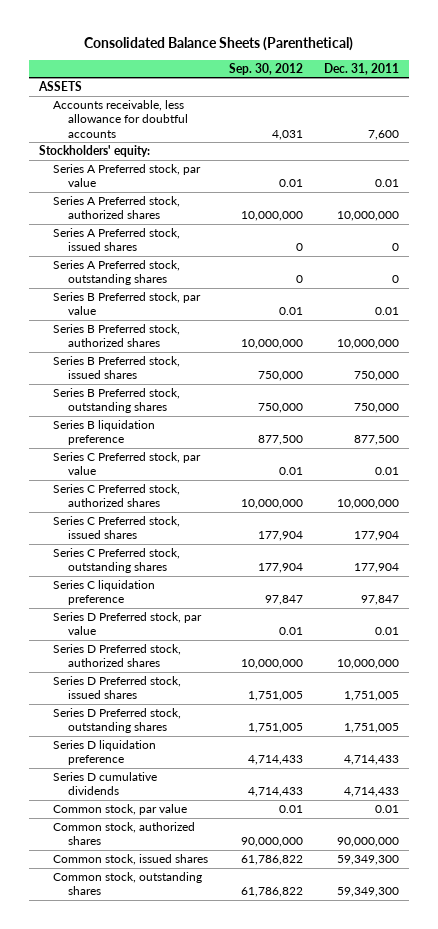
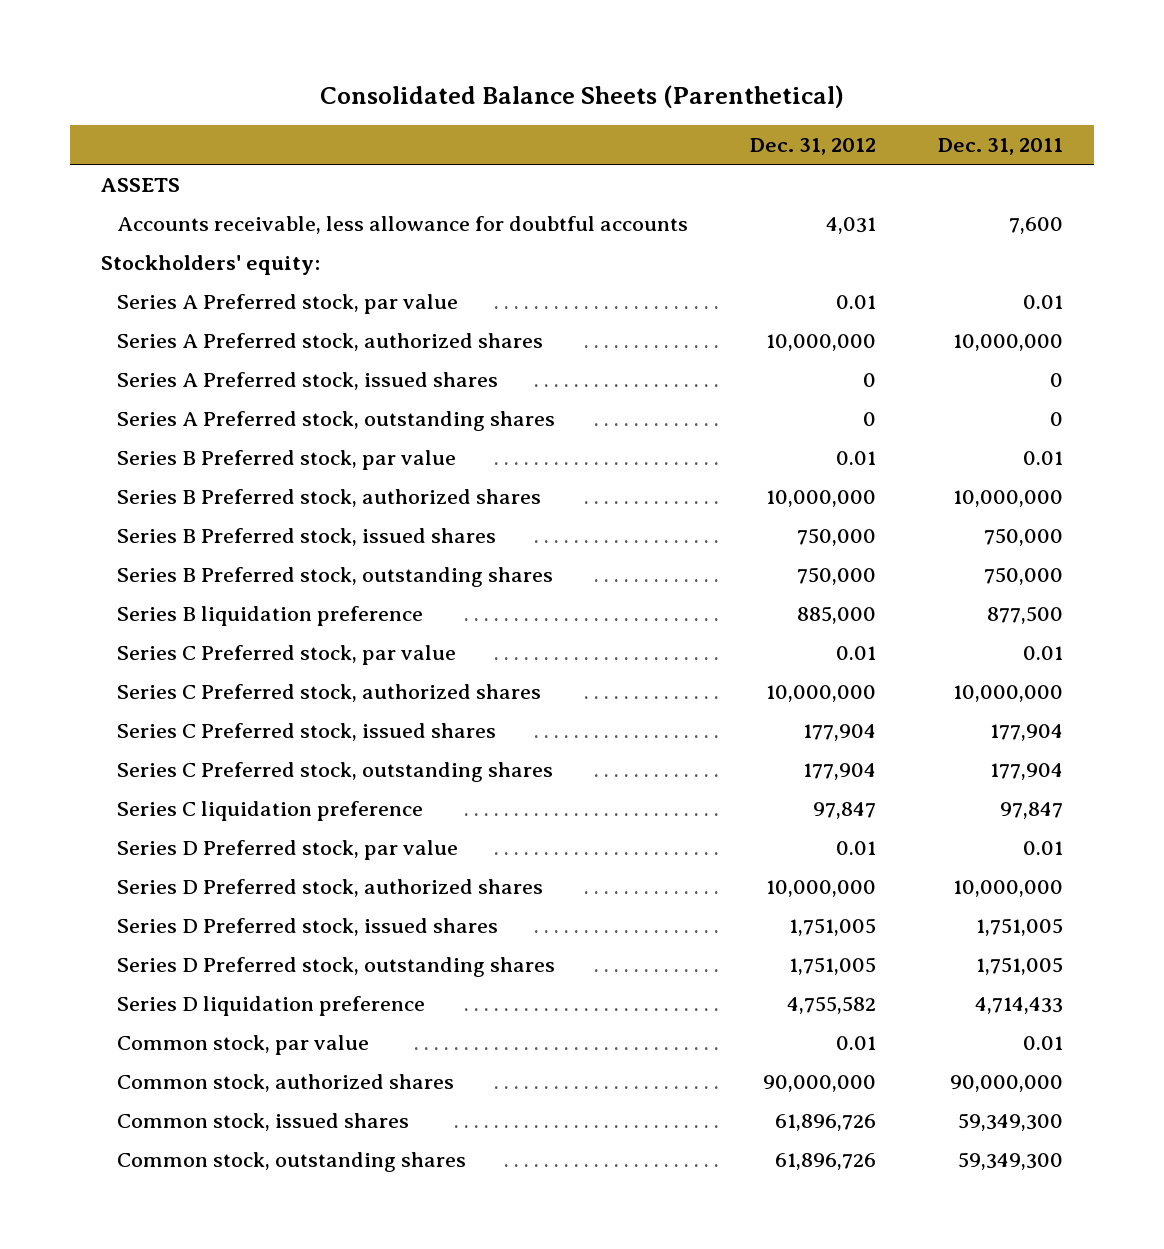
- | Sep. 30, 2012 | Dec. 31, 2011
+ | Dec. 31, 2012 | Dec. 31, 2011
- Series D cumulative dividends | 4,714,433 | 4,714,433

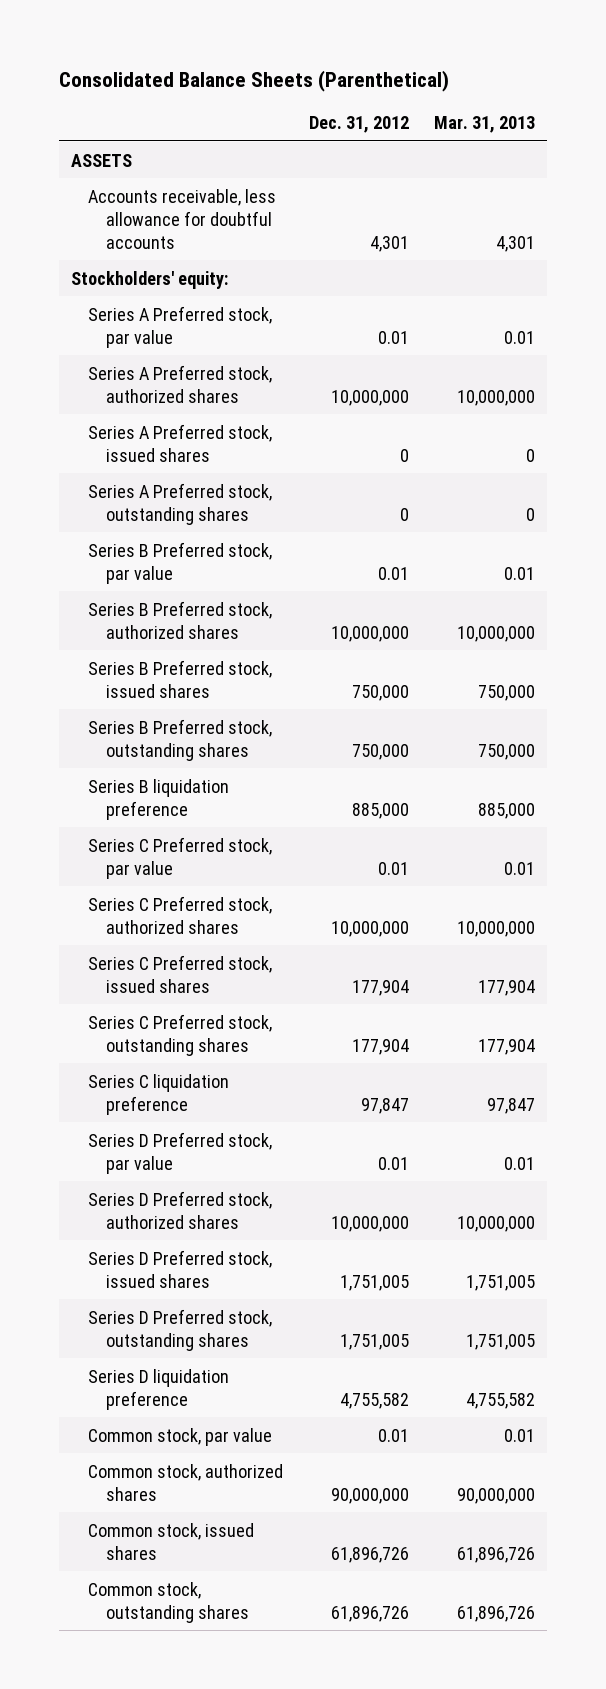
- | Dec. 31, 2012 | Dec. 31, 2011
+ | Dec. 31, 2012 | Mar. 31, 2013
- Accounts receivable, less allowance for doubtful accounts | 4,031 | 7,600
+ Accounts receivable, less allowance for doubtful accounts | 4,301 | 4,301

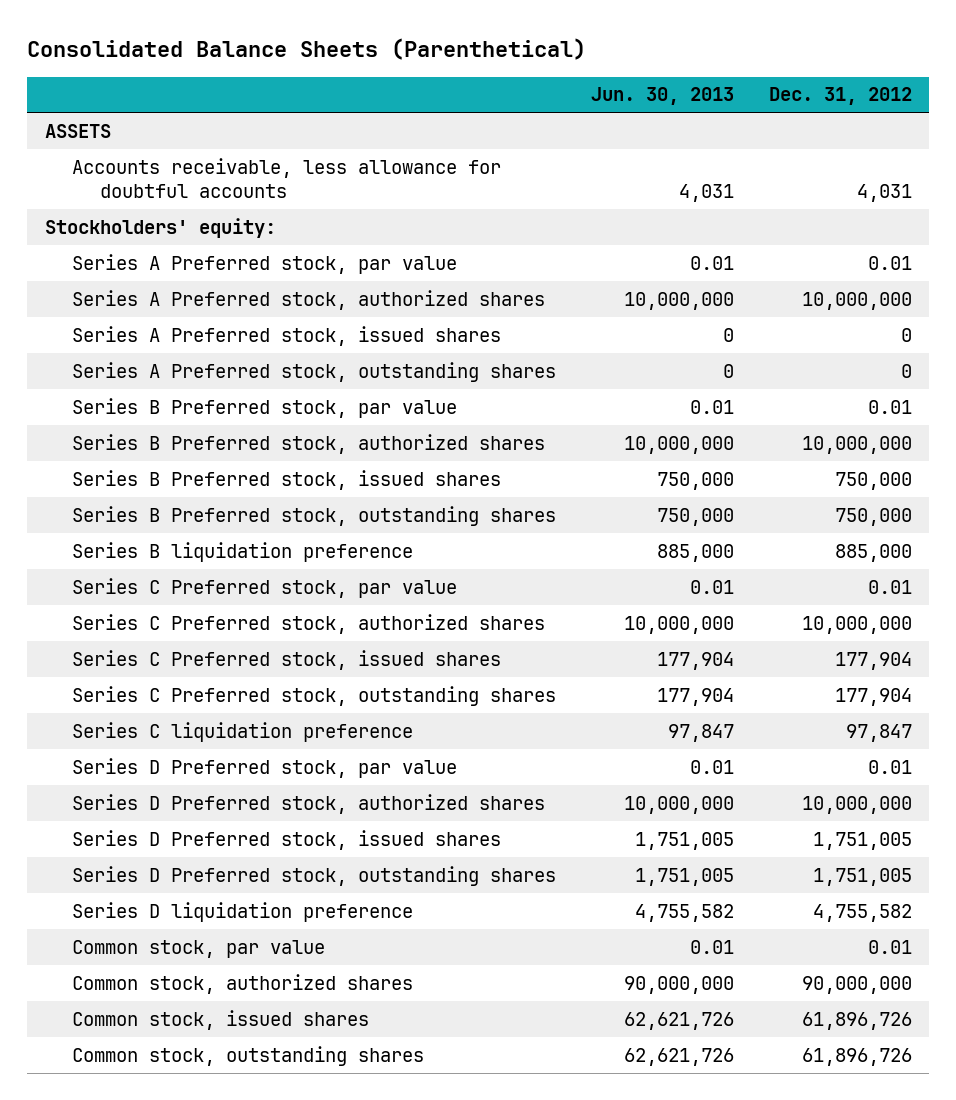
- | Dec. 31, 2012 | Mar. 31, 2013
+ | Jun. 30, 2013 | Dec. 31, 2012
- Accounts receivable, less allowance for doubtful accounts | 4,301 | 4,301
+ Accounts receivable, less allowance for doubtful accounts | 4,031 | 4,031

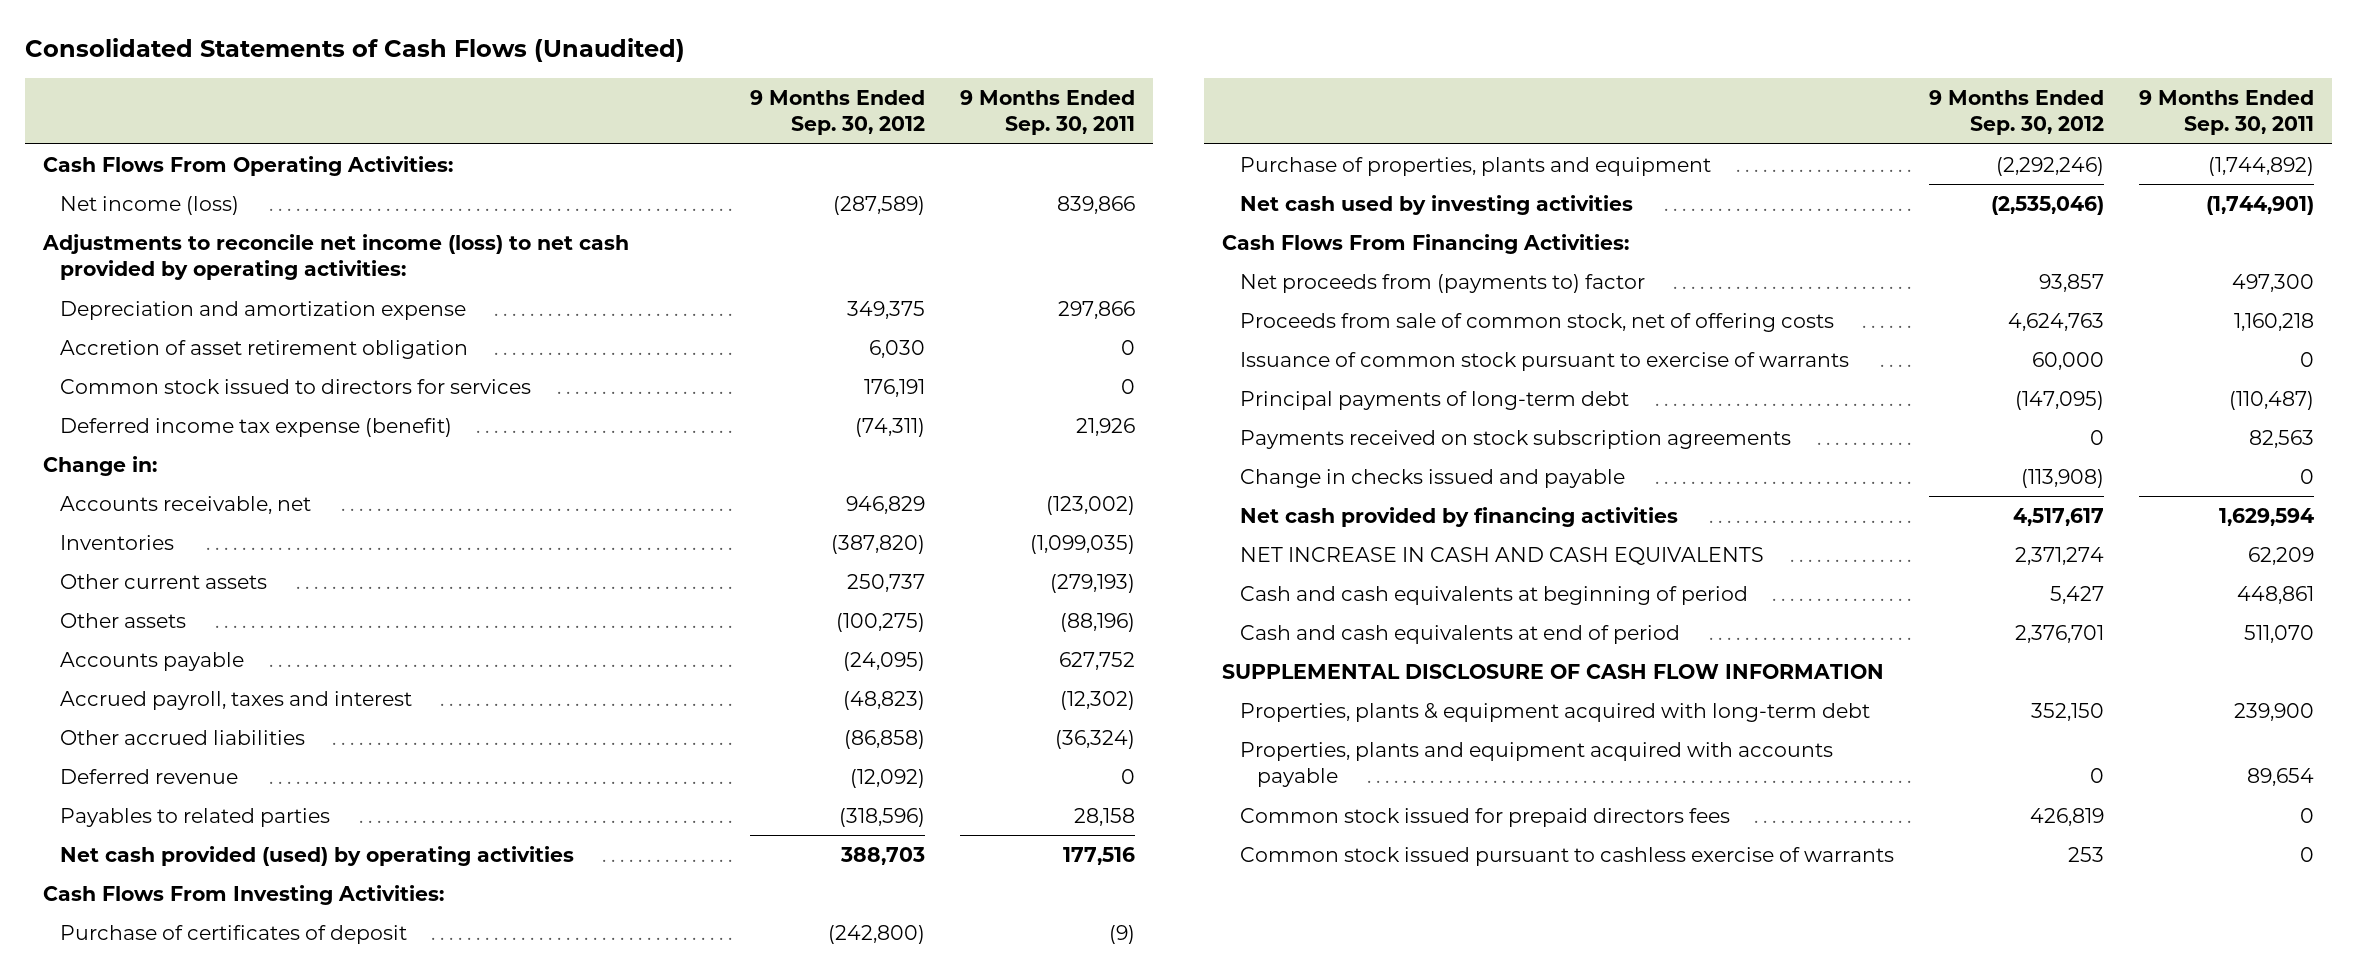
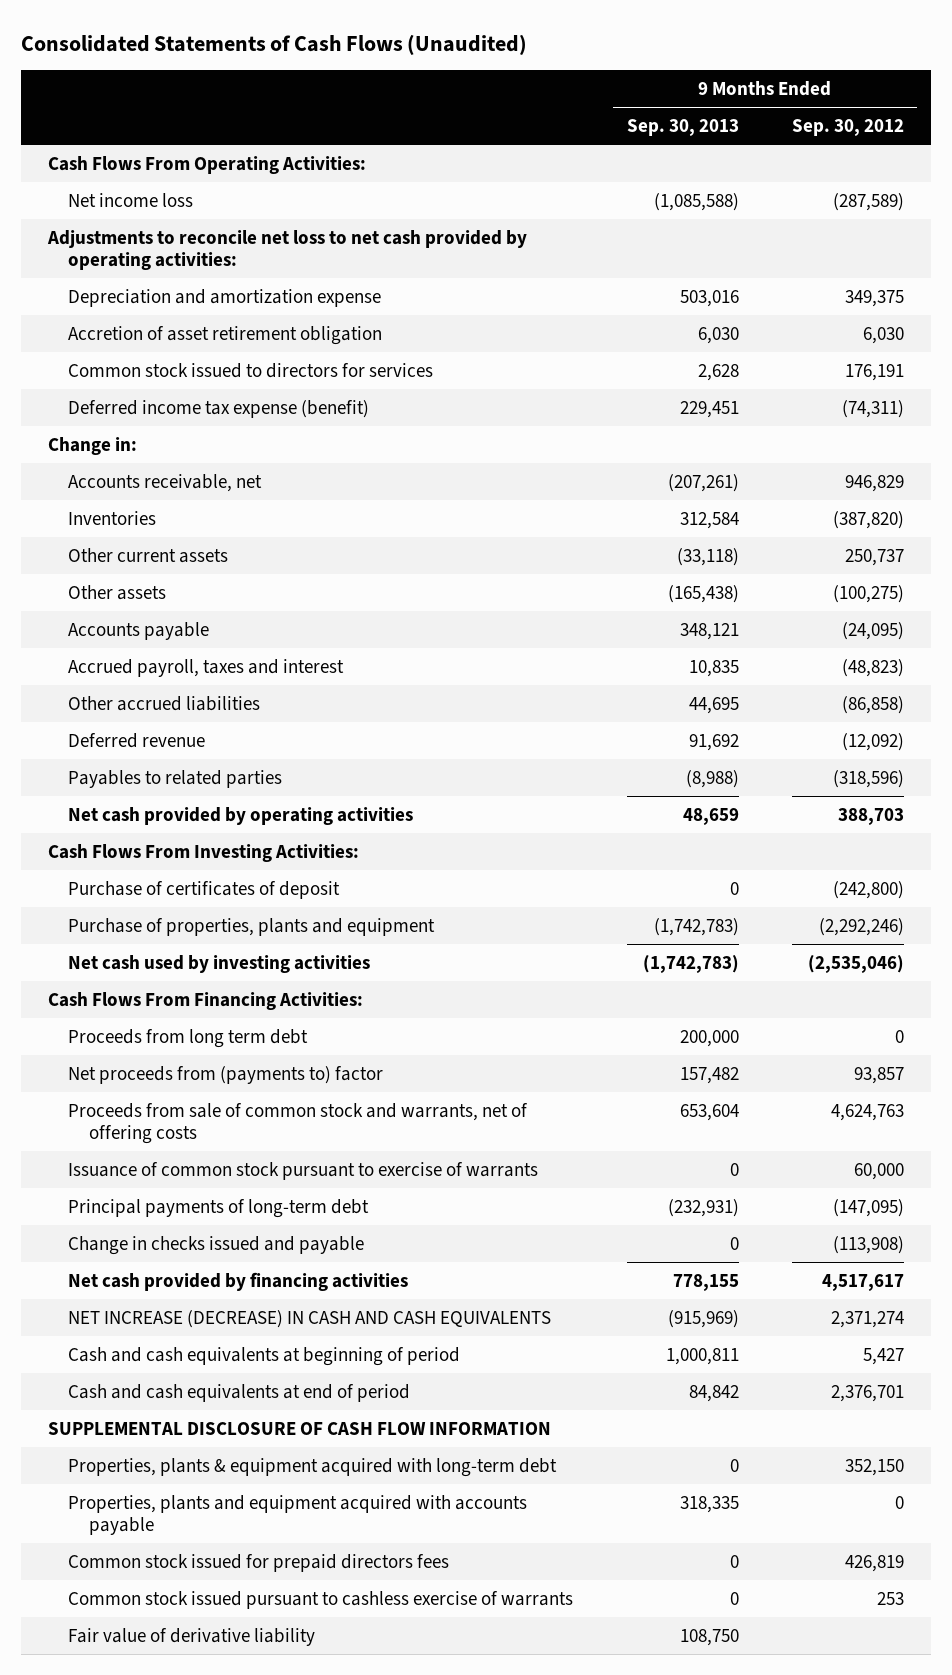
- | 9 Months Ended Sep. 30, 2012 | 9 Months Ended Sep. 30, 2011
+ | 9 Months Ended Sep. 30, 2013 | 9 Months Ended Sep. 30, 2012
- Net income (loss) | (287,589) | 839,866
- Adjustments to reconcile net income (loss) to net cash provided by operating activities:
+ Net income loss | (1,085,588) | (287,589)
+ Adjustments to reconcile net loss to net cash provided by operating activities:
- Net cash provided (used) by operating activities | 388,703 | 177,516
+ Net cash provided by operating activities | 48,659 | 388,703
+ Proceeds from long term debt | 200,000 | 0
- Proceeds from sale of common stock, net of offering costs | 4,624,763 | 1,160,218
+ Proceeds from sale of common stock and warrants, net of offering costs | 653,604 | 4,624,763
- Payments received on stock subscription agreements | 0 | 82,563
- NET INCREASE IN CASH AND CASH EQUIVALENTS | 2,371,274 | 62,209
+ NET INCREASE (DECREASE) IN CASH AND CASH EQUIVALENTS | (915,969) | 2,371,274
+ Fair value of derivative liability | 108,750 |

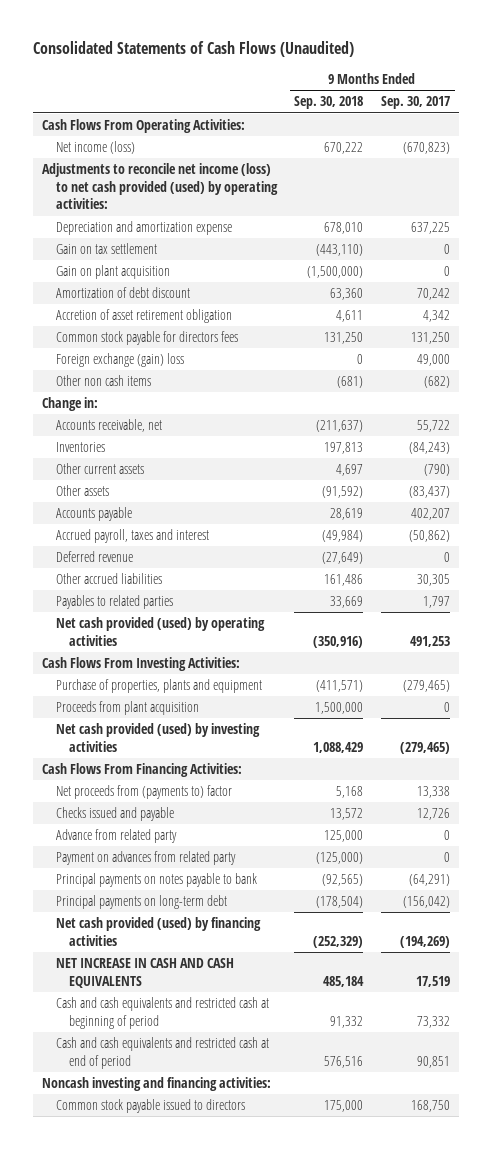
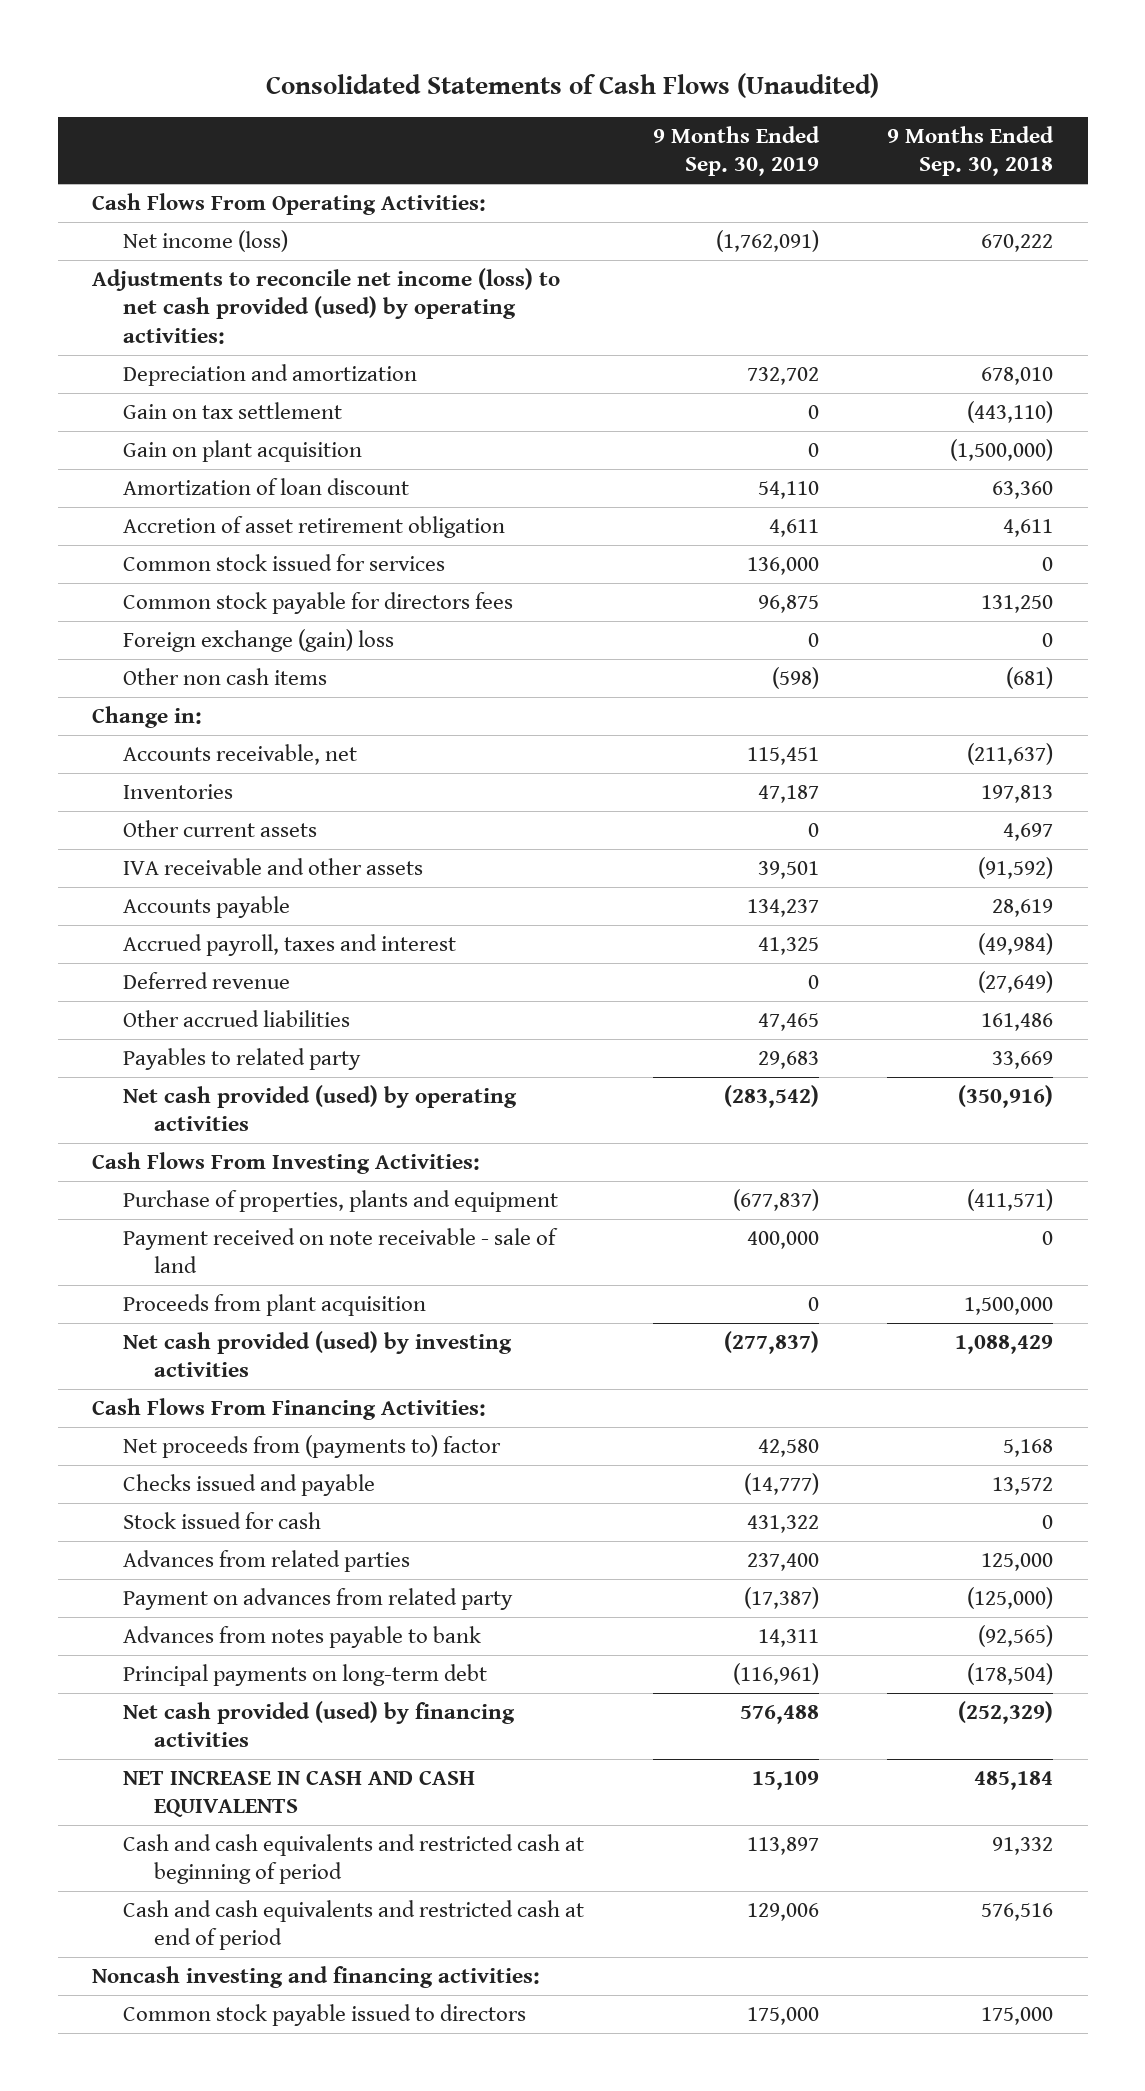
- | 9 Months Ended Sep. 30, 2018 | 9 Months Ended Sep. 30, 2017
+ | 9 Months Ended Sep. 30, 2019 | 9 Months Ended Sep. 30, 2018
- Depreciation and amortization expense | 678,010 | 637,225
+ Depreciation and amortization | 732,702 | 678,010
- Amortization of debt discount | 63,360 | 70,242
+ Amortization of loan discount | 54,110 | 63,360
+ Common stock issued for services | 136,000 | 0
- Other assets | (91,592) | (83,437)
+ IVA receivable and other assets | 39,501 | (91,592)
- Payables to related parties | 33,669 | 1,797
+ Payables to related party | 29,683 | 33,669
+ Payment received on note receivable - sale of land | 400,000 | 0
- Advance from related party | 125,000 | 0
+ Stock issued for cash | 431,322 | 0
+ Advances from related parties | 237,400 | 125,000
- Principal payments on notes payable to bank | (92,565) | (64,291)
+ Advances from notes payable to bank | 14,311 | (92,565)

